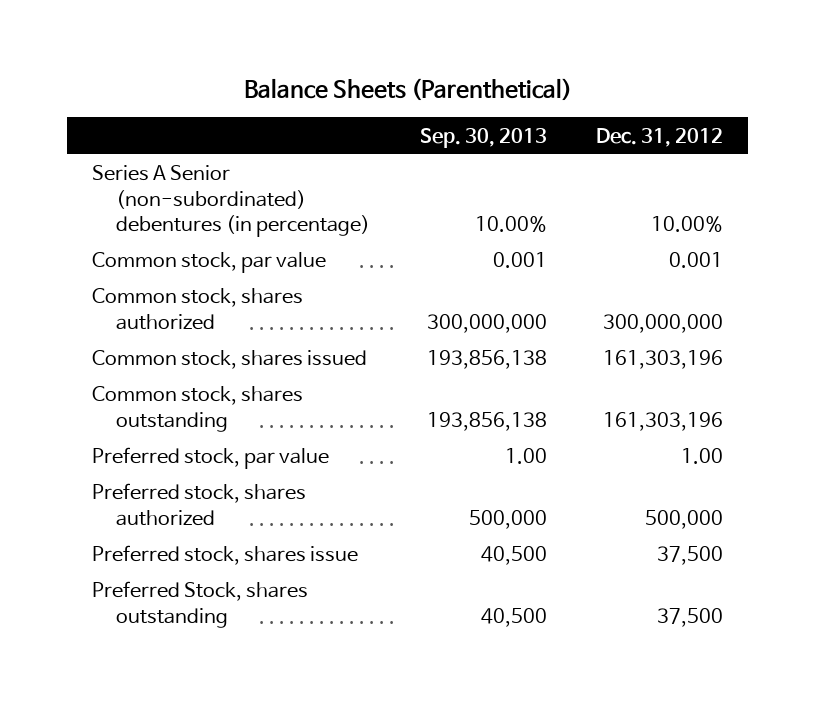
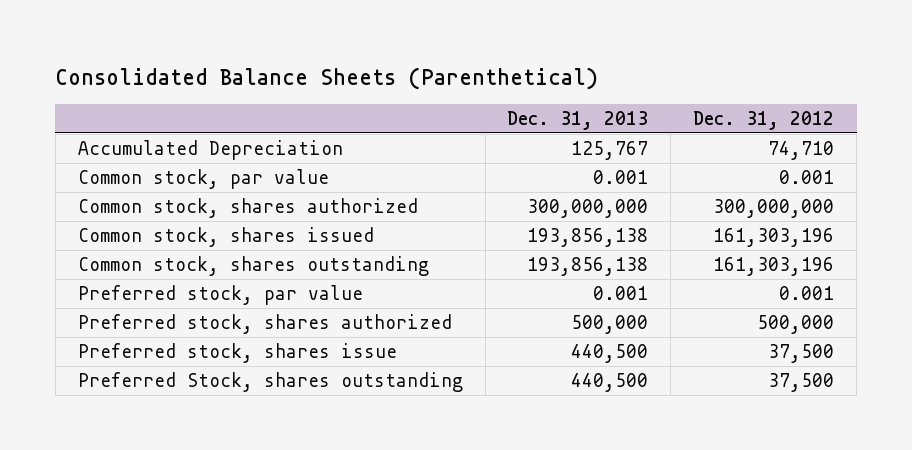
- Balance Sheets (Parenthetical)
+ Consolidated Balance Sheets (Parenthetical)
- | Sep. 30, 2013 | Dec. 31, 2012
+ | Dec. 31, 2013 | Dec. 31, 2012
- Series A Senior (non-subordinated) debentures (in percentage) | 10.00% | 10.00%
+ Accumulated Depreciation | 125,767 | 74,710
- Preferred stock, par value | 1.00 | 1.00
+ Preferred stock, par value | 0.001 | 0.001

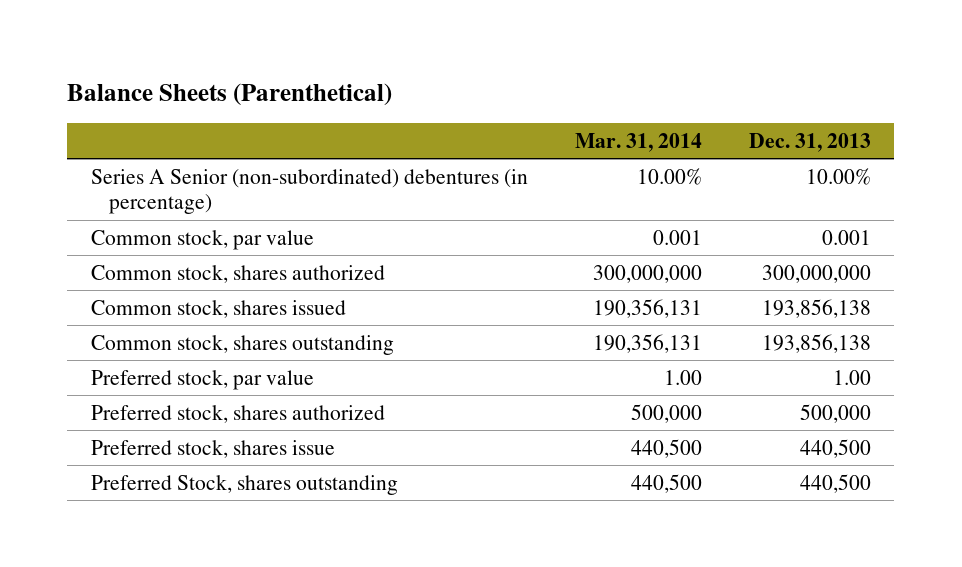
- Consolidated Balance Sheets (Parenthetical)
+ Balance Sheets (Parenthetical)
- | Dec. 31, 2013 | Dec. 31, 2012
+ | Mar. 31, 2014 | Dec. 31, 2013
- Accumulated Depreciation | 125,767 | 74,710
+ Series A Senior (non-subordinated) debentures (in percentage) | 10.00% | 10.00%
- Preferred stock, par value | 0.001 | 0.001
+ Preferred stock, par value | 1.00 | 1.00

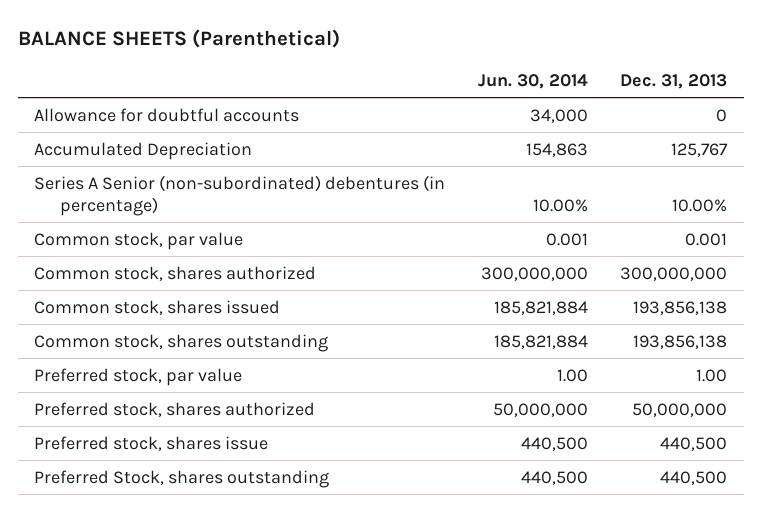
- Balance Sheets (Parenthetical)
+ BALANCE SHEETS (Parenthetical)
- | Mar. 31, 2014 | Dec. 31, 2013
+ | Jun. 30, 2014 | Dec. 31, 2013
+ Allowance for doubtful accounts | 34,000 | 0
+ Accumulated Depreciation | 154,863 | 125,767
- Preferred stock, shares authorized | 500,000 | 500,000
+ Preferred stock, shares authorized | 50,000,000 | 50,000,000

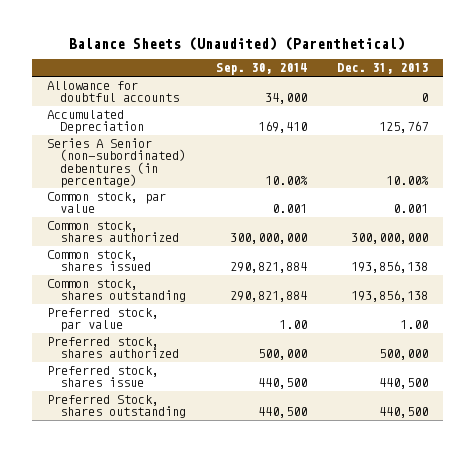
- BALANCE SHEETS (Parenthetical)
+ Balance Sheets (Unaudited) (Parenthetical)
- | Jun. 30, 2014 | Dec. 31, 2013
+ | Sep. 30, 2014 | Dec. 31, 2013
- Preferred stock, shares authorized | 50,000,000 | 50,000,000
+ Preferred stock, shares authorized | 500,000 | 500,000

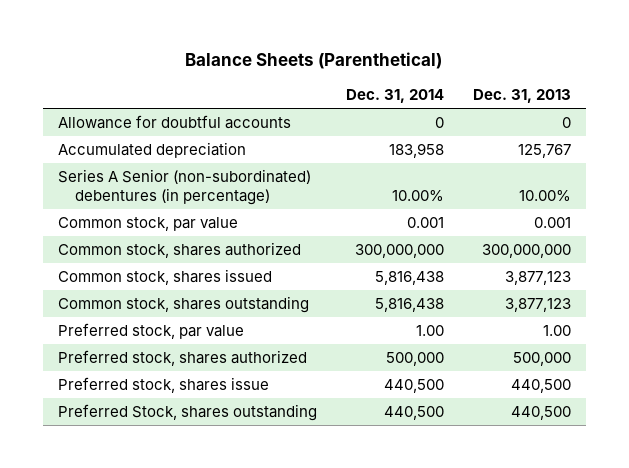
- Balance Sheets (Unaudited) (Parenthetical)
+ Balance Sheets (Parenthetical)
- | Sep. 30, 2014 | Dec. 31, 2013
+ | Dec. 31, 2014 | Dec. 31, 2013
- Accumulated Depreciation | 169,410 | 125,767
+ Accumulated depreciation | 183,958 | 125,767
- Common stock, shares issued | 290,821,884 | 193,856,138
- Common stock, shares outstanding | 290,821,884 | 193,856,138
+ Common stock, shares issued | 5,816,438 | 3,877,123
+ Common stock, shares outstanding | 5,816,438 | 3,877,123

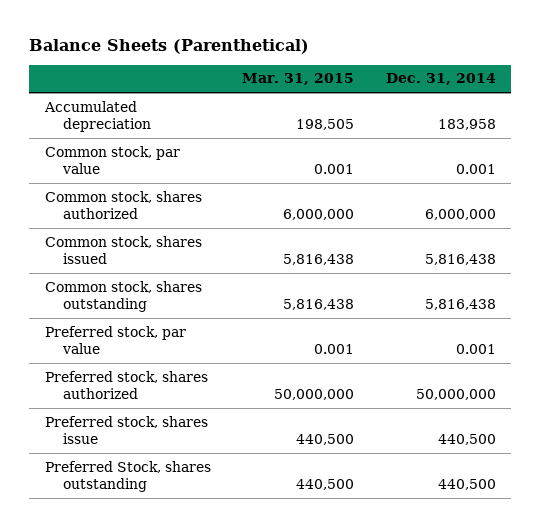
- | Dec. 31, 2014 | Dec. 31, 2013
+ | Mar. 31, 2015 | Dec. 31, 2014
- Allowance for doubtful accounts | 0 | 0
- Series A Senior (non-subordinated) debentures (in percentage) | 10.00% | 10.00%
- Common stock, shares authorized | 300,000,000 | 300,000,000
+ Common stock, shares authorized | 6,000,000 | 6,000,000
- Preferred stock, par value | 1.00 | 1.00
- Preferred stock, shares authorized | 500,000 | 500,000
+ Preferred stock, par value | 0.001 | 0.001
+ Preferred stock, shares authorized | 50,000,000 | 50,000,000

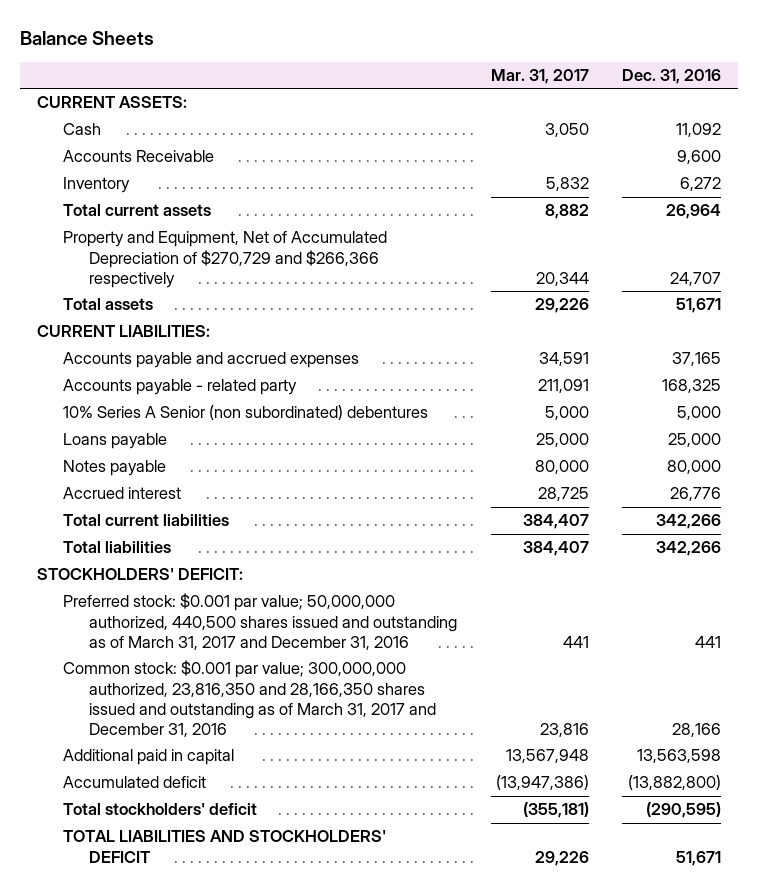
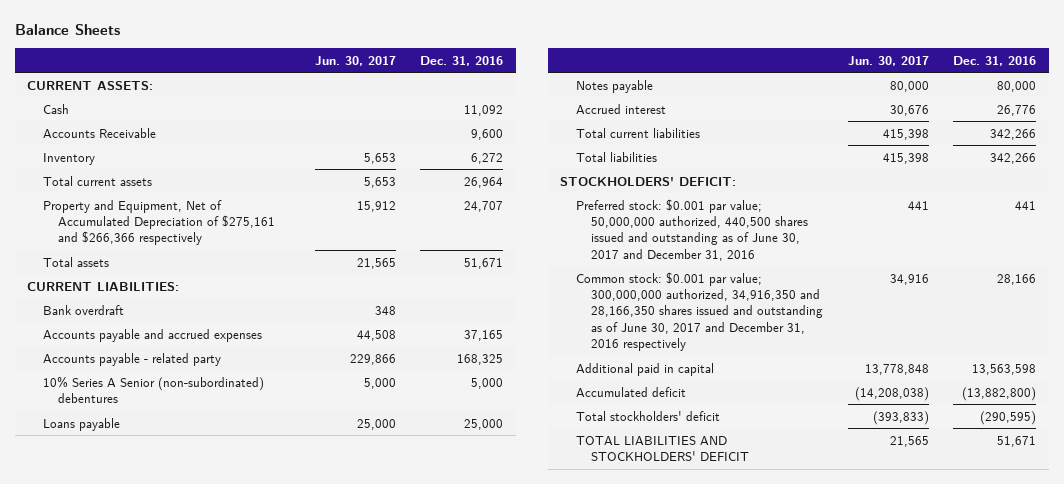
- | Mar. 31, 2017 | Dec. 31, 2016
+ | Jun. 30, 2017 | Dec. 31, 2016
- Property and Equipment, Net of Accumulated Depreciation of $270,729 and $266,366 respectively | 20,344 | 24,707
+ Property and Equipment, Net of Accumulated Depreciation of $275,161 and $266,366 respectively | 15,912 | 24,707
+ Bank overdraft | 348 |
- 10% Series A Senior (non subordinated) debentures | 5,000 | 5,000
+ 10% Series A Senior (non-subordinated) debentures | 5,000 | 5,000
- Preferred stock: $0.001 par value; 50,000,000 authorized, 440,500 shares issued and outstanding as of March 31, 2017 and December 31, 2016 | 441 | 441
- Common stock: $0.001 par value; 300,000,000 authorized, 23,816,350 and 28,166,350 shares issued and outstanding as of March 31, 2017 and December 31, 2016 | 23,816 | 28,166
+ Preferred stock: $0.001 par value; 50,000,000 authorized, 440,500 shares issued and outstanding as of June 30, 2017 and December 31, 2016 | 441 | 441
+ Common stock: $0.001 par value; 300,000,000 authorized, 34,916,350 and 28,166,350 shares issued and outstanding as of June 30, 2017 and December 31, 2016 respectively | 34,916 | 28,166

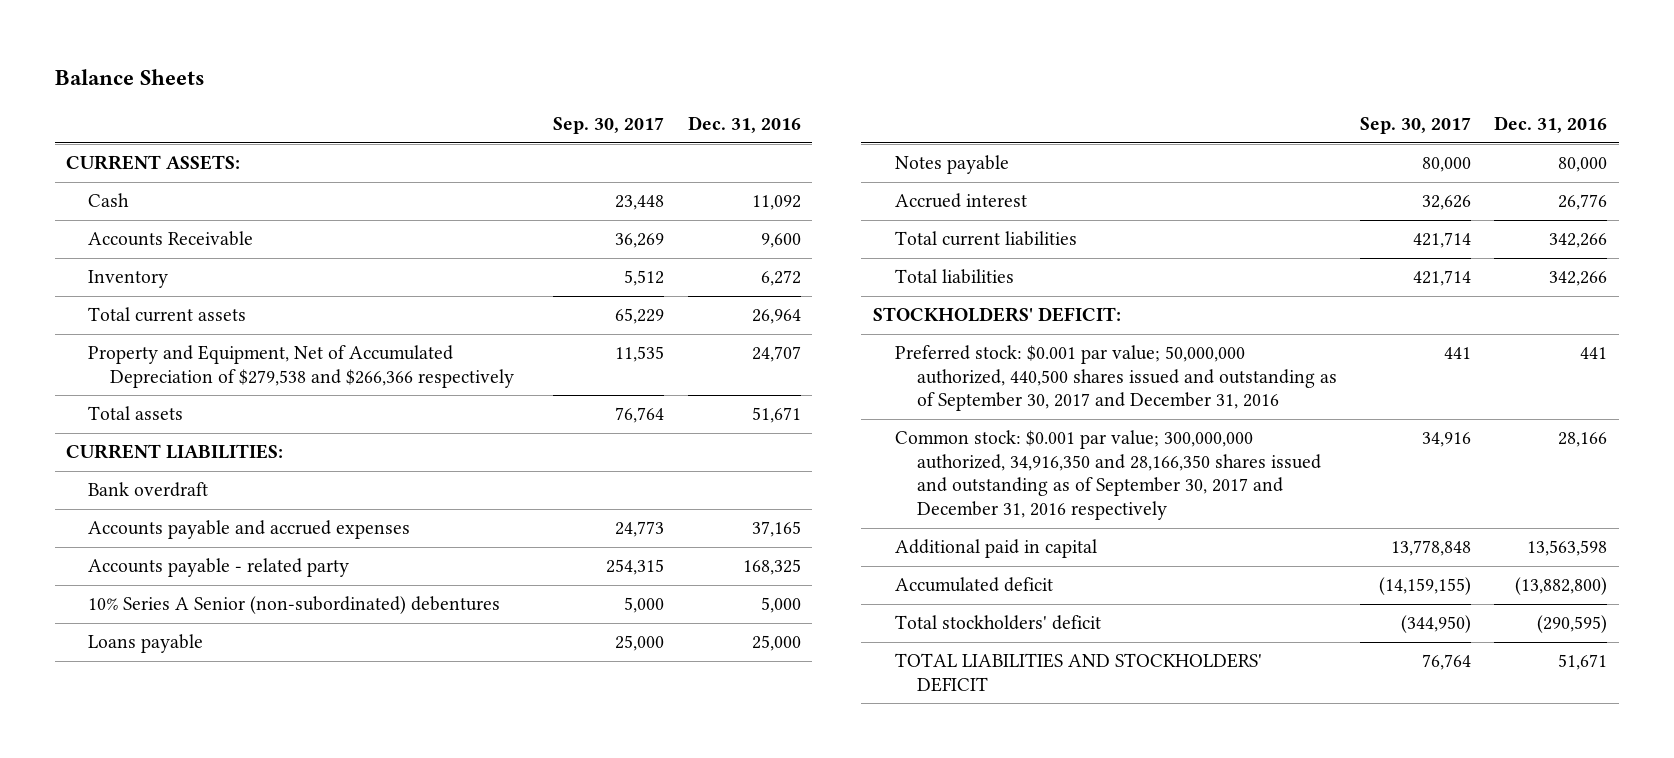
- | Jun. 30, 2017 | Dec. 31, 2016
+ | Sep. 30, 2017 | Dec. 31, 2016
- Property and Equipment, Net of Accumulated Depreciation of $275,161 and $266,366 respectively | 15,912 | 24,707
+ Property and Equipment, Net of Accumulated Depreciation of $279,538 and $266,366 respectively | 11,535 | 24,707
- Preferred stock: $0.001 par value; 50,000,000 authorized, 440,500 shares issued and outstanding as of June 30, 2017 and December 31, 2016 | 441 | 441
- Common stock: $0.001 par value; 300,000,000 authorized, 34,916,350 and 28,166,350 shares issued and outstanding as of June 30, 2017 and December 31, 2016 respectively | 34,916 | 28,166
+ Preferred stock: $0.001 par value; 50,000,000 authorized, 440,500 shares issued and outstanding as of September 30, 2017 and December 31, 2016 | 441 | 441
+ Common stock: $0.001 par value; 300,000,000 authorized, 34,916,350 and 28,166,350 shares issued and outstanding as of September 30, 2017 and December 31, 2016 respectively | 34,916 | 28,166

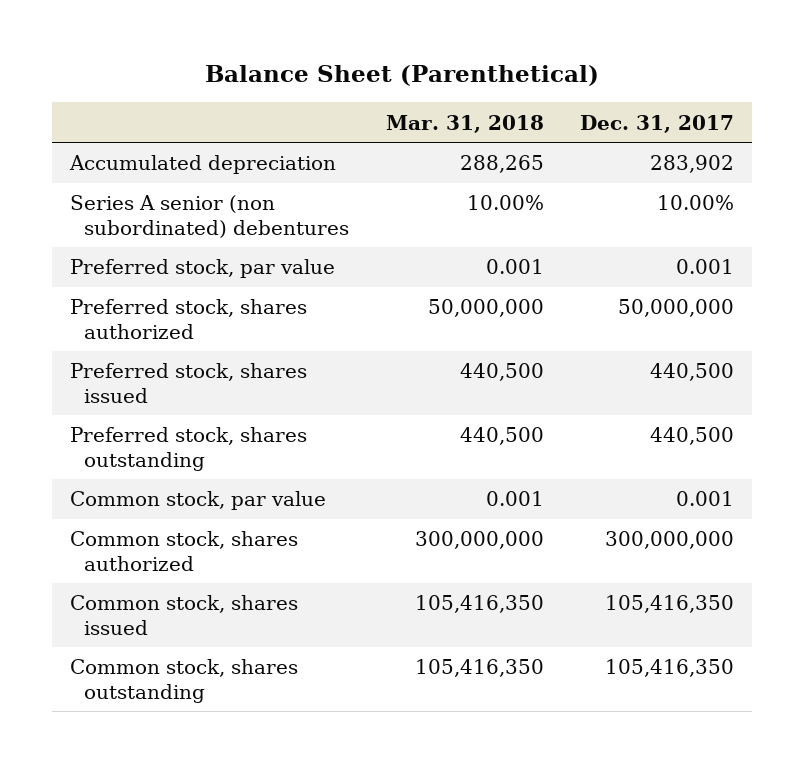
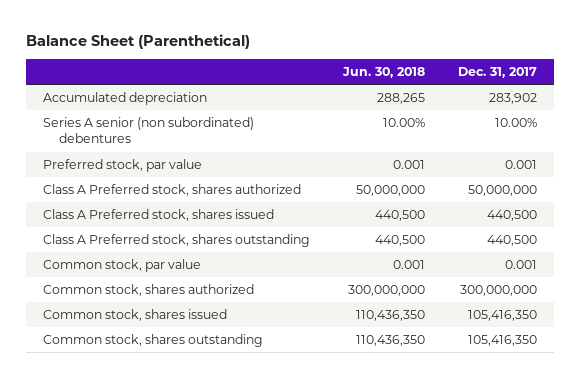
- | Mar. 31, 2018 | Dec. 31, 2017
+ | Jun. 30, 2018 | Dec. 31, 2017
- Preferred stock, shares authorized | 50,000,000 | 50,000,000
- Preferred stock, shares issued | 440,500 | 440,500
- Preferred stock, shares outstanding | 440,500 | 440,500
+ Class A Preferred stock, shares authorized | 50,000,000 | 50,000,000
+ Class A Preferred stock, shares issued | 440,500 | 440,500
+ Class A Preferred stock, shares outstanding | 440,500 | 440,500

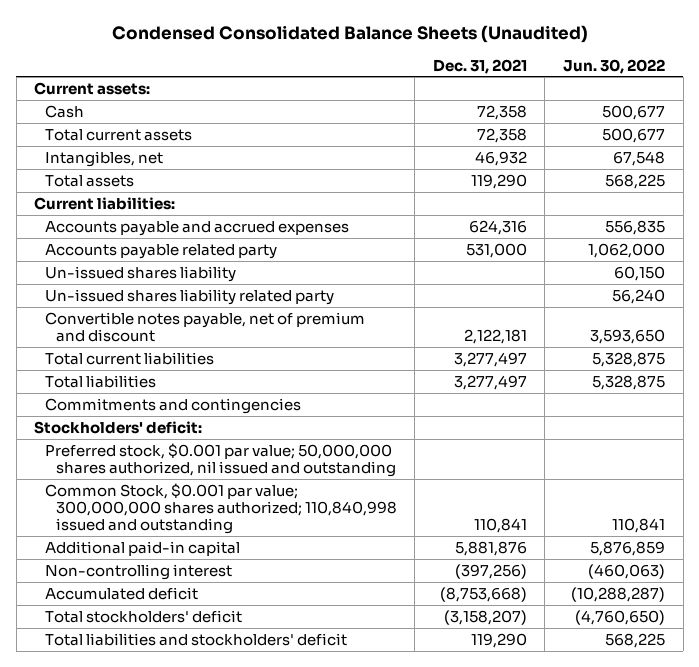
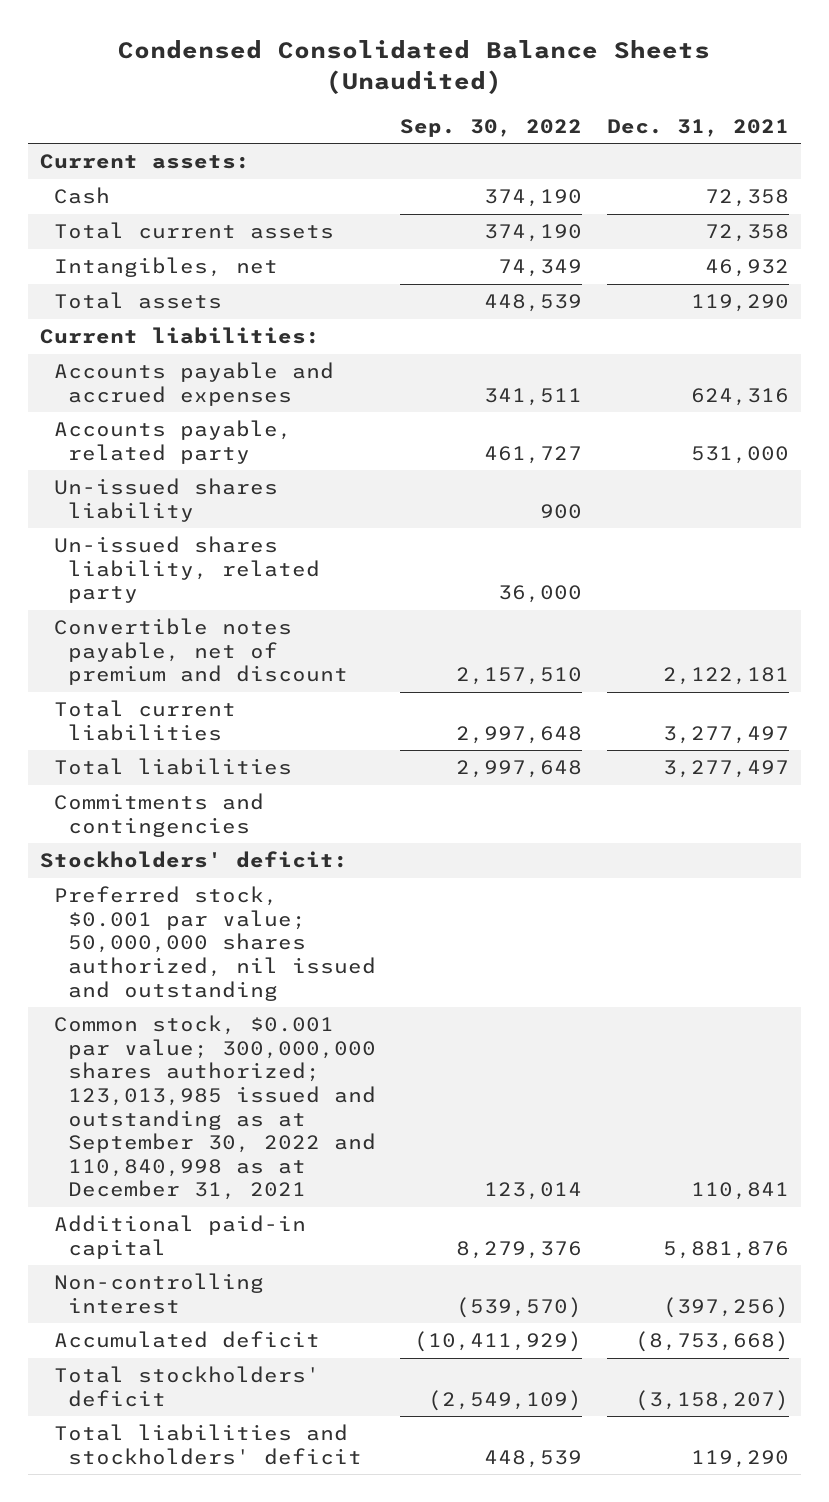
- | Dec. 31, 2021 | Jun. 30, 2022
+ | Sep. 30, 2022 | Dec. 31, 2021
- Accounts payable related party | 531,000 | 1,062,000
+ Accounts payable, related party | 461,727 | 531,000
- Un-issued shares liability related party | | 56,240
+ Un-issued shares liability, related party | 36,000 |
- Common Stock, $0.001 par value; 300,000,000 shares authorized; 110,840,998 issued and outstanding | 110,841 | 110,841
+ Common stock, $0.001 par value; 300,000,000 shares authorized; 123,013,985 issued and outstanding as at September 30, 2022 and 110,840,998 as at December 31, 2021 | 123,014 | 110,841

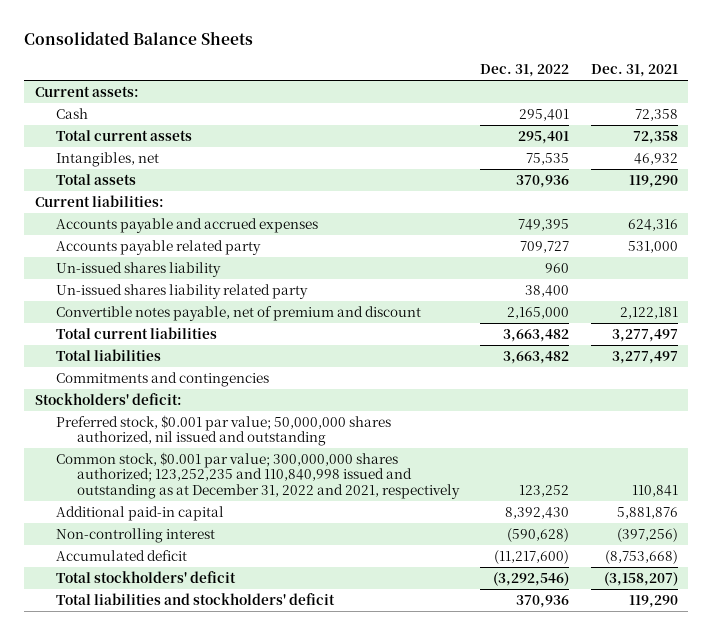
- Condensed Consolidated Balance Sheets (Unaudited)
+ Consolidated Balance Sheets
- | Sep. 30, 2022 | Dec. 31, 2021
+ | Dec. 31, 2022 | Dec. 31, 2021
- Accounts payable, related party | 461,727 | 531,000
+ Accounts payable related party | 709,727 | 531,000
- Un-issued shares liability, related party | 36,000 |
+ Un-issued shares liability related party | 38,400 |
- Common stock, $0.001 par value; 300,000,000 shares authorized; 123,013,985 issued and outstanding as at September 30, 2022 and 110,840,998 as at December 31, 2021 | 123,014 | 110,841
+ Common stock, $0.001 par value; 300,000,000 shares authorized; 123,252,235 and 110,840,998 issued and outstanding as at December 31, 2022 and 2021, respectively | 123,252 | 110,841

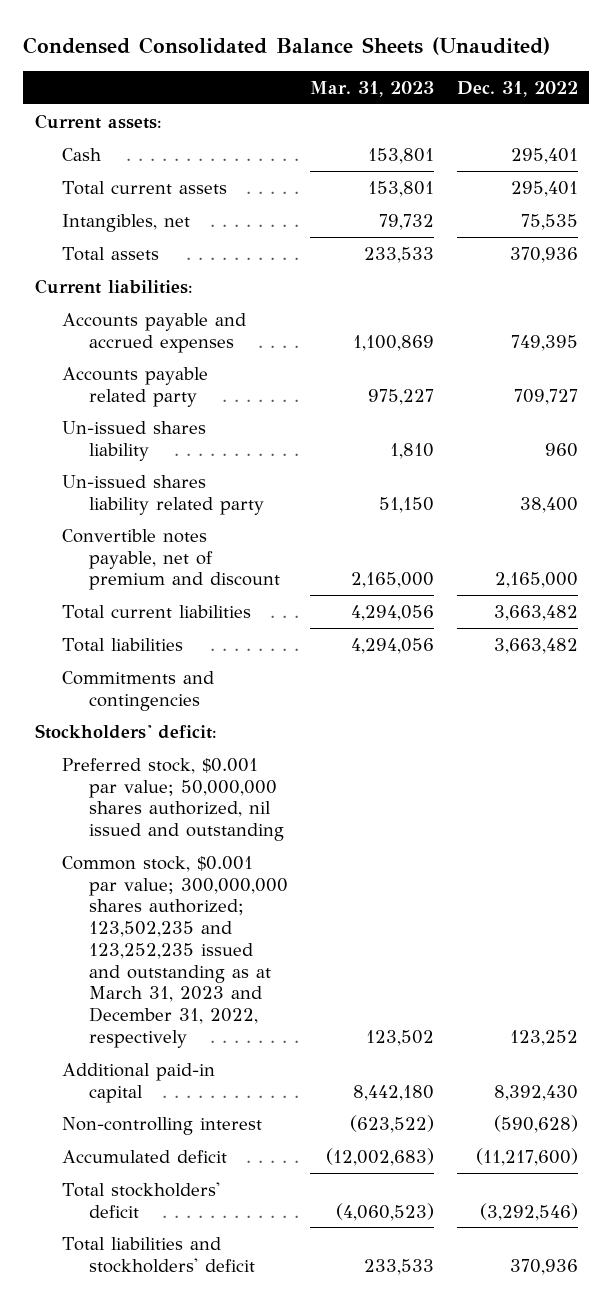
- Consolidated Balance Sheets
+ Condensed Consolidated Balance Sheets (Unaudited)
- | Dec. 31, 2022 | Dec. 31, 2021
+ | Mar. 31, 2023 | Dec. 31, 2022
- Common stock, $0.001 par value; 300,000,000 shares authorized; 123,252,235 and 110,840,998 issued and outstanding as at December 31, 2022 and 2021, respectively | 123,252 | 110,841
+ Common stock, $0.001 par value; 300,000,000 shares authorized; 123,502,235 and 123,252,235 issued and outstanding as at March 31, 2023 and December 31, 2022, respectively | 123,502 | 123,252

